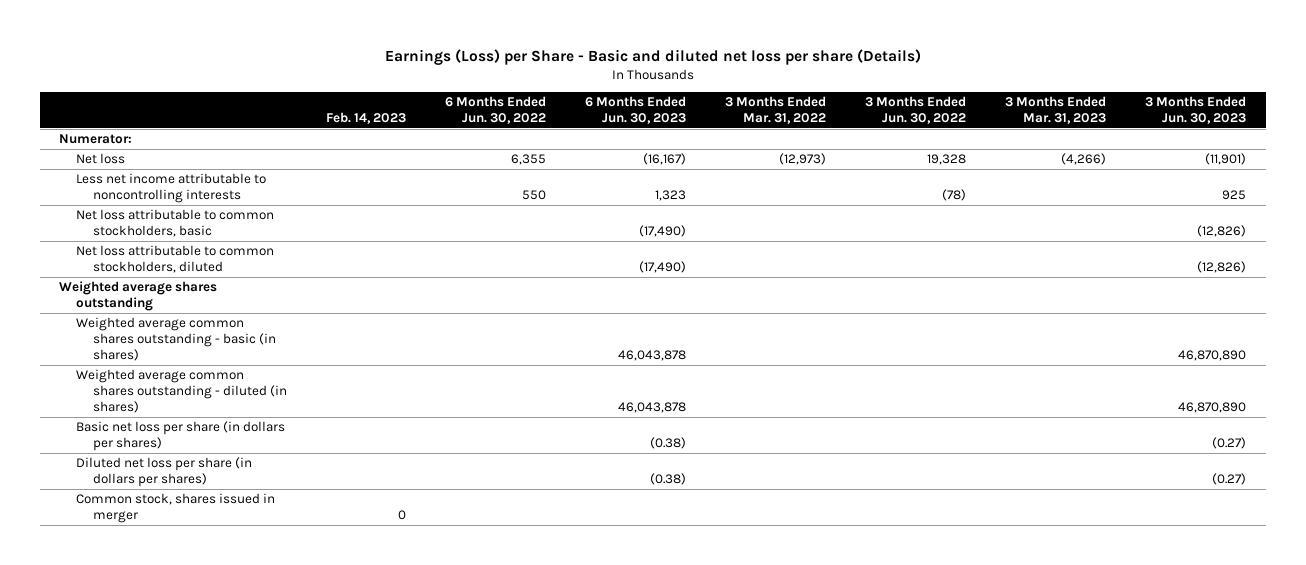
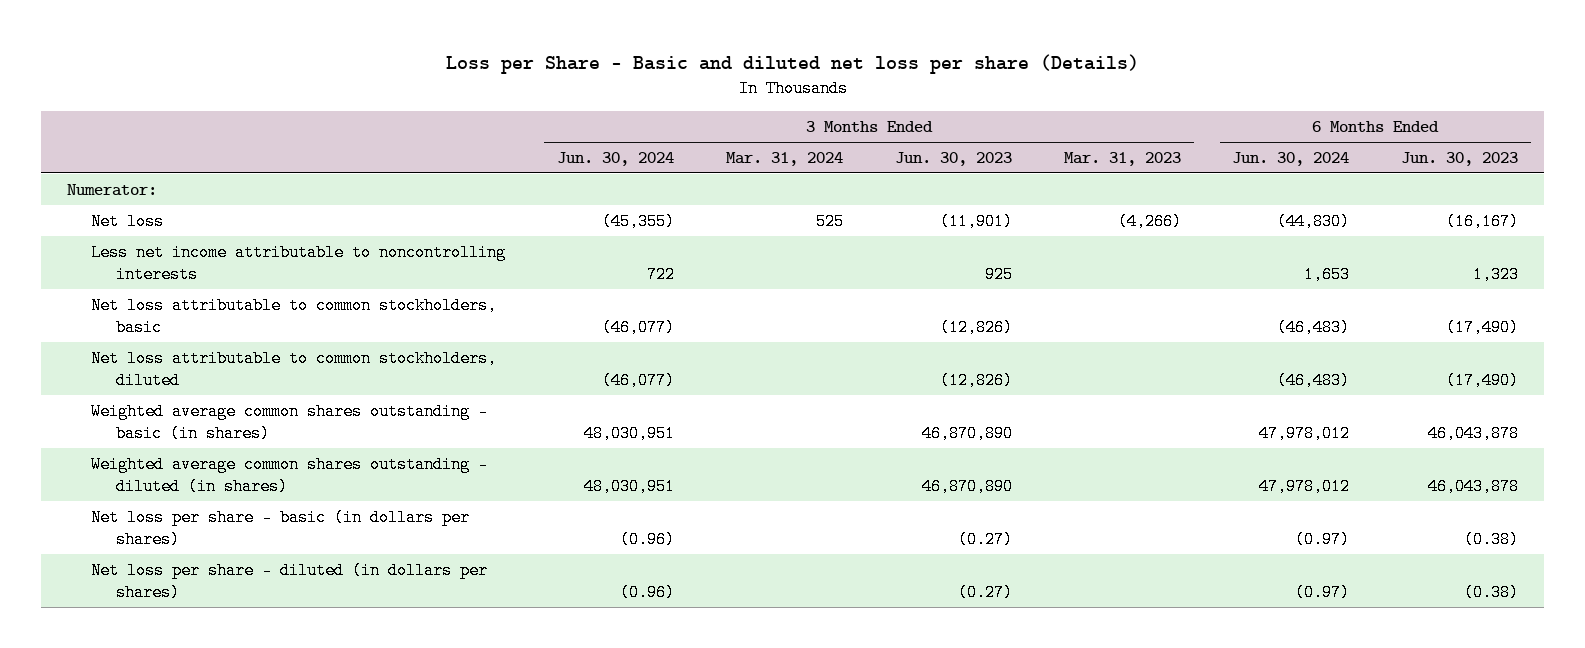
- Earnings (Loss) per Share - Basic and diluted net loss per share (Details)
+ Loss per Share - Basic and diluted net loss per share (Details)
- | Feb. 14, 2023 | 6 Months Ended Jun. 30, 2022 | 6 Months Ended Jun. 30, 2023 | 3 Months Ended Mar. 31, 2022 | 3 Months Ended Jun. 30, 2022 | 3 Months Ended Mar. 31, 2023 | 3 Months Ended Jun. 30, 2023
+ | 3 Months Ended Jun. 30, 2024 | 3 Months Ended Mar. 31, 2024 | 3 Months Ended Jun. 30, 2023 | 3 Months Ended Mar. 31, 2023 | 6 Months Ended Jun. 30, 2024 | 6 Months Ended Jun. 30, 2023
- Weighted average shares outstanding
- Basic net loss per share (in dollars per shares) | | | (0.38) | | | | (0.27)
- Diluted net loss per share (in dollars per shares) | | | (0.38) | | | | (0.27)
- Common stock, shares issued in merger | 0 | | | | | |
+ Net loss per share - basic (in dollars per shares) | (0.96) | | (0.27) | | (0.97) | (0.38)
+ Net loss per share - diluted (in dollars per shares) | (0.96) | | (0.27) | | (0.97) | (0.38)

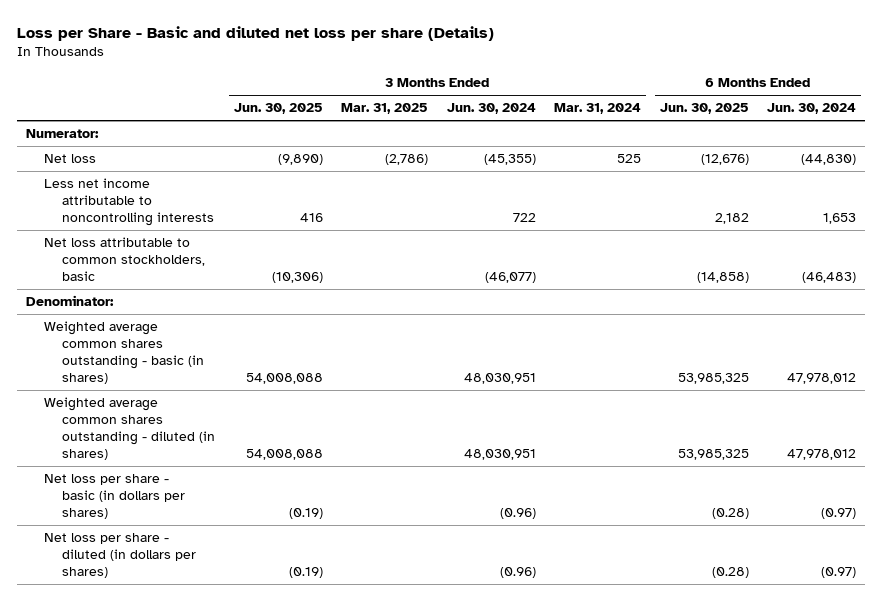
- | 3 Months Ended Jun. 30, 2024 | 3 Months Ended Mar. 31, 2024 | 3 Months Ended Jun. 30, 2023 | 3 Months Ended Mar. 31, 2023 | 6 Months Ended Jun. 30, 2024 | 6 Months Ended Jun. 30, 2023
+ | 3 Months Ended Jun. 30, 2025 | 3 Months Ended Mar. 31, 2025 | 3 Months Ended Jun. 30, 2024 | 3 Months Ended Mar. 31, 2024 | 6 Months Ended Jun. 30, 2025 | 6 Months Ended Jun. 30, 2024
- Net loss attributable to common stockholders, diluted | (46,077) | | (12,826) | | (46,483) | (17,490)
+ Denominator:

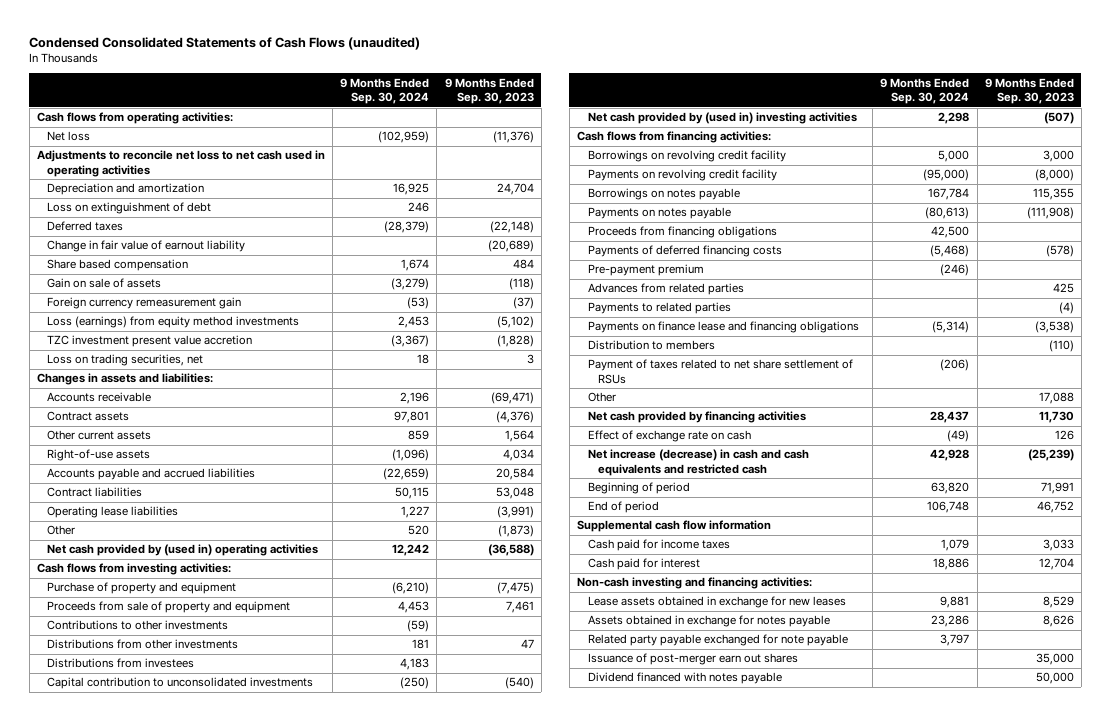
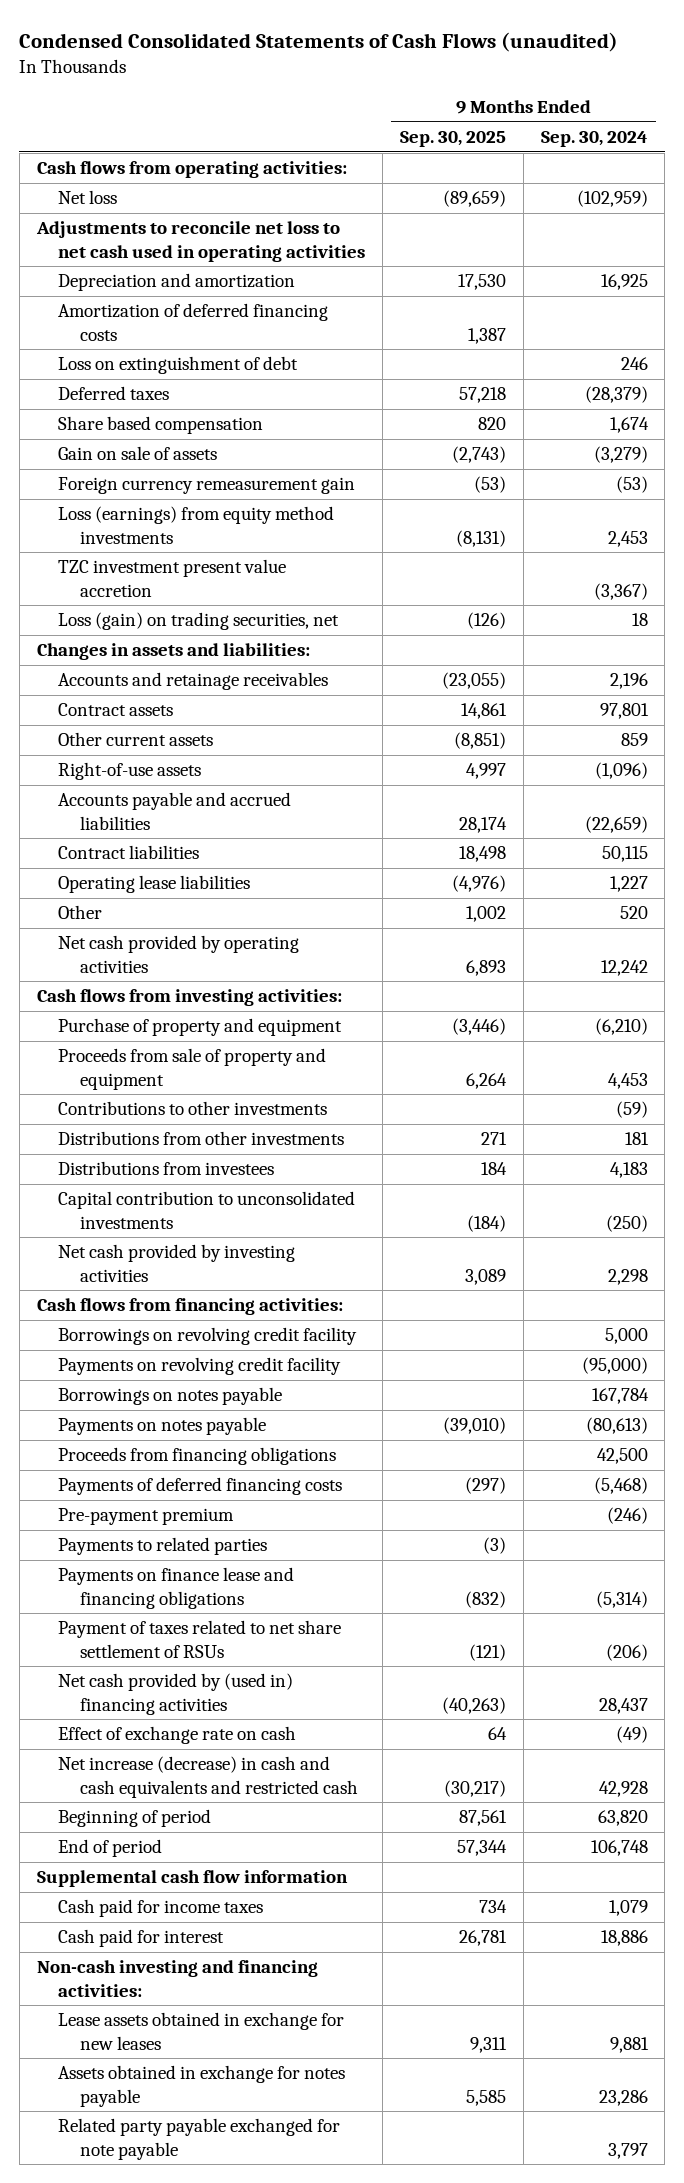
- | 9 Months Ended Sep. 30, 2024 | 9 Months Ended Sep. 30, 2023
+ | 9 Months Ended Sep. 30, 2025 | 9 Months Ended Sep. 30, 2024
+ Amortization of deferred financing costs | 1,387 |
- Change in fair value of earnout liability | | (20,689)
- Loss on trading securities, net | 18 | 3
+ Loss (gain) on trading securities, net | (126) | 18
- Accounts receivable | 2,196 | (69,471)
+ Accounts and retainage receivables | (23,055) | 2,196
- Net cash provided by (used in) operating activities | 12,242 | (36,588)
+ Net cash provided by operating activities | 6,893 | 12,242
- Net cash provided by (used in) investing activities | 2,298 | (507)
+ Net cash provided by investing activities | 3,089 | 2,298
- Advances from related parties | | 425
- Distribution to members | | (110)
- Other | | 17,088
- Net cash provided by financing activities | 28,437 | 11,730
+ Net cash provided by (used in) financing activities | (40,263) | 28,437
- Issuance of post-merger earn out shares | | 35,000
- Dividend financed with notes payable | | 50,000

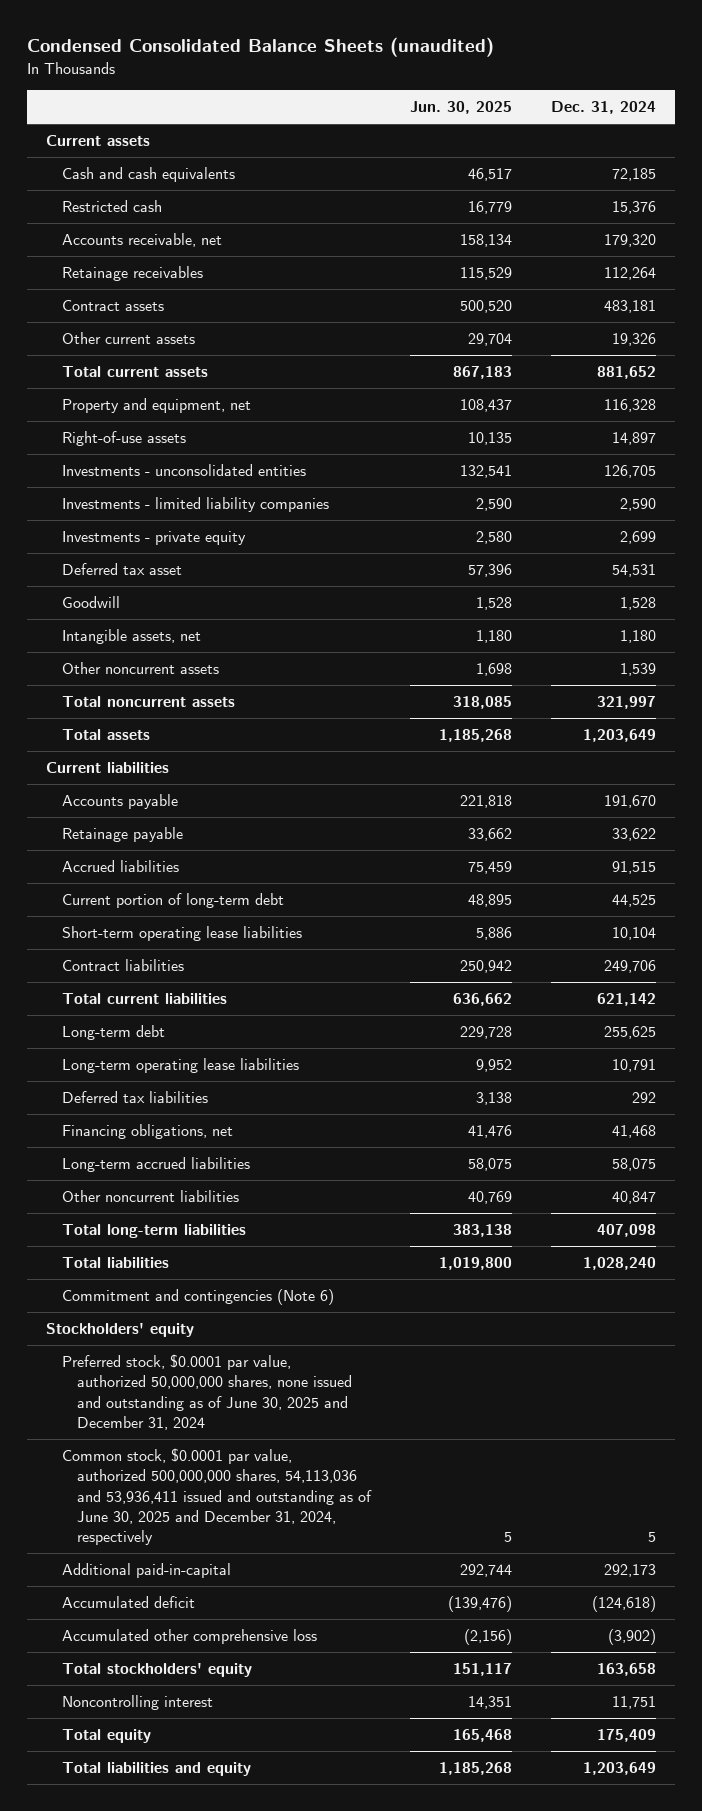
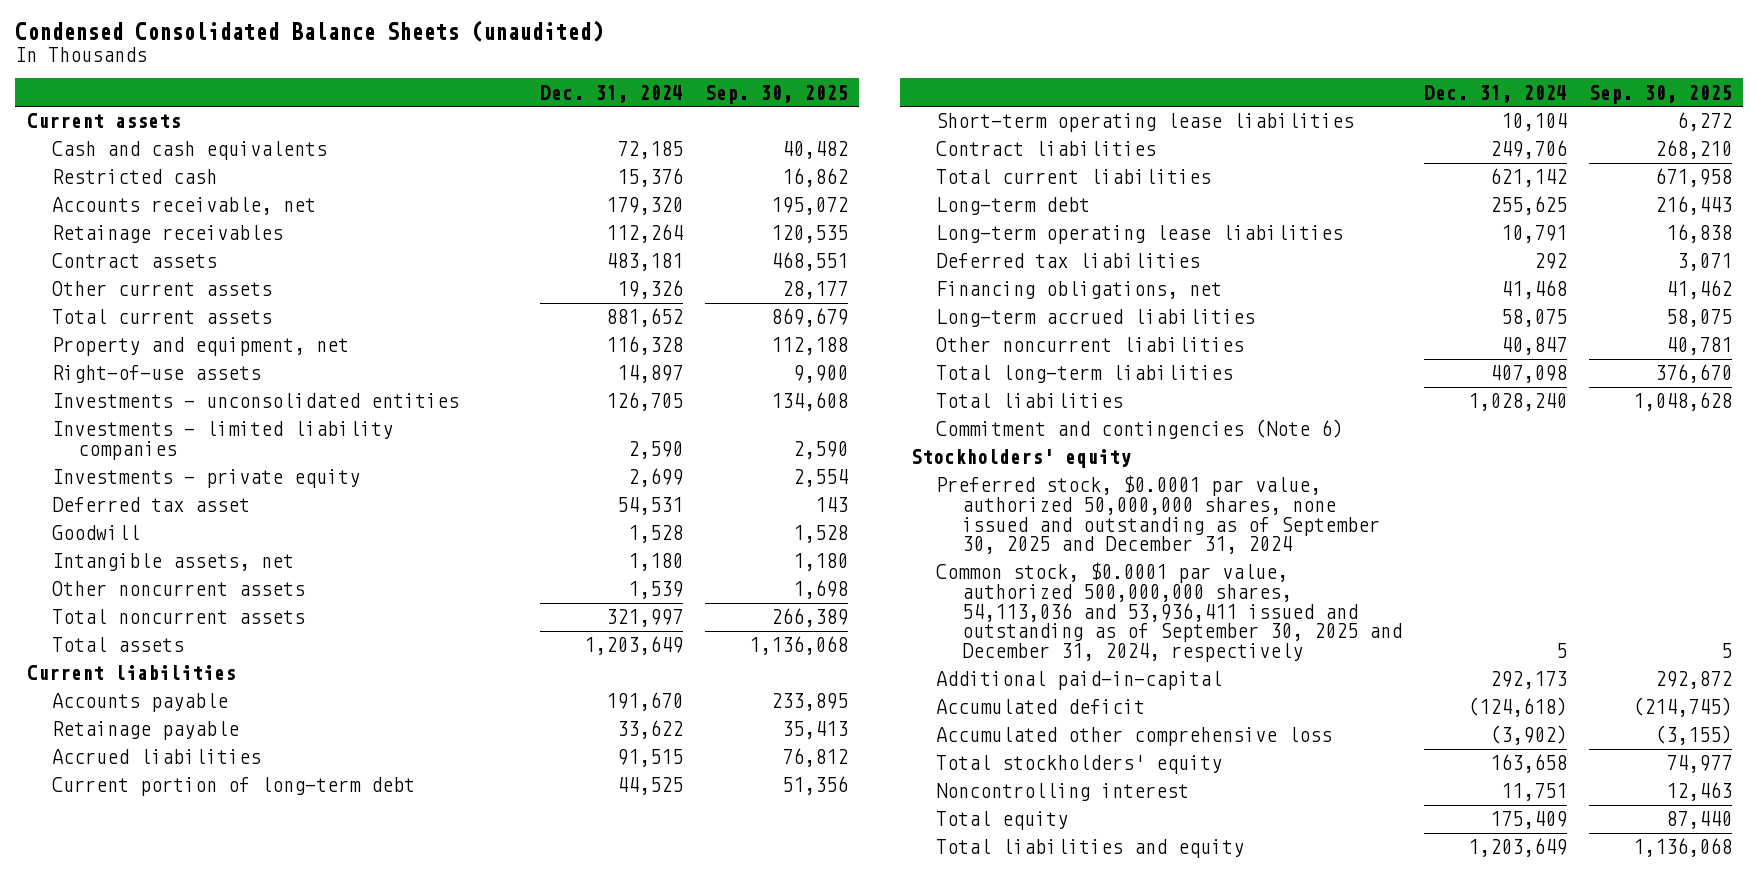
- | Jun. 30, 2025 | Dec. 31, 2024
+ | Dec. 31, 2024 | Sep. 30, 2025
- Preferred stock, $0.0001 par value, authorized 50,000,000 shares, none issued and outstanding as of June 30, 2025 and December 31, 2024
- Common stock, $0.0001 par value, authorized 500,000,000 shares, 54,113,036 and 53,936,411 issued and outstanding as of June 30, 2025 and December 31, 2024, respectively | 5 | 5
+ Preferred stock, $0.0001 par value, authorized 50,000,000 shares, none issued and outstanding as of September 30, 2025 and December 31, 2024
+ Common stock, $0.0001 par value, authorized 500,000,000 shares, 54,113,036 and 53,936,411 issued and outstanding as of September 30, 2025 and December 31, 2024, respectively | 5 | 5

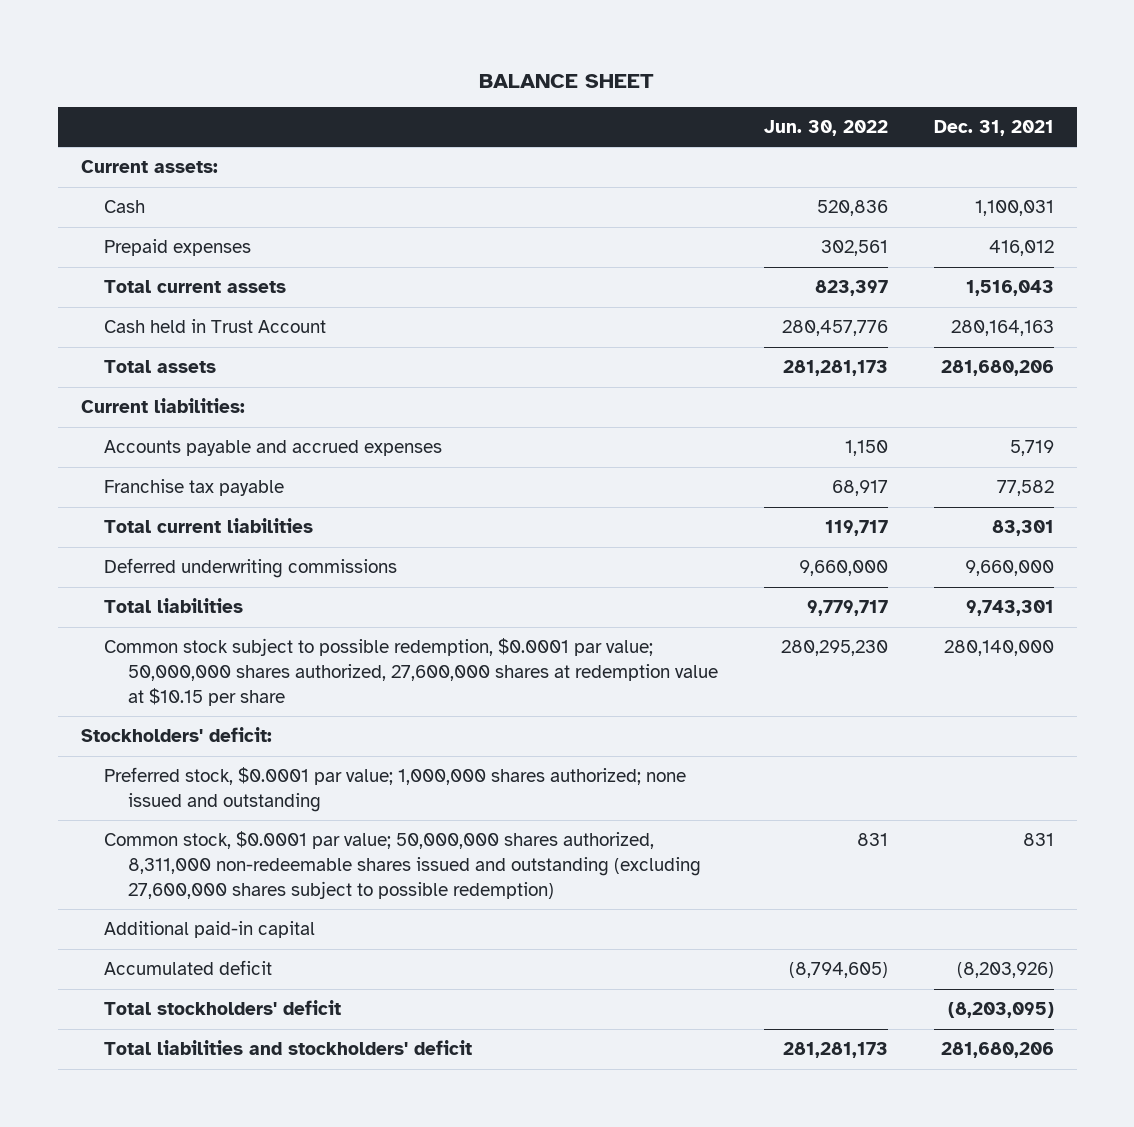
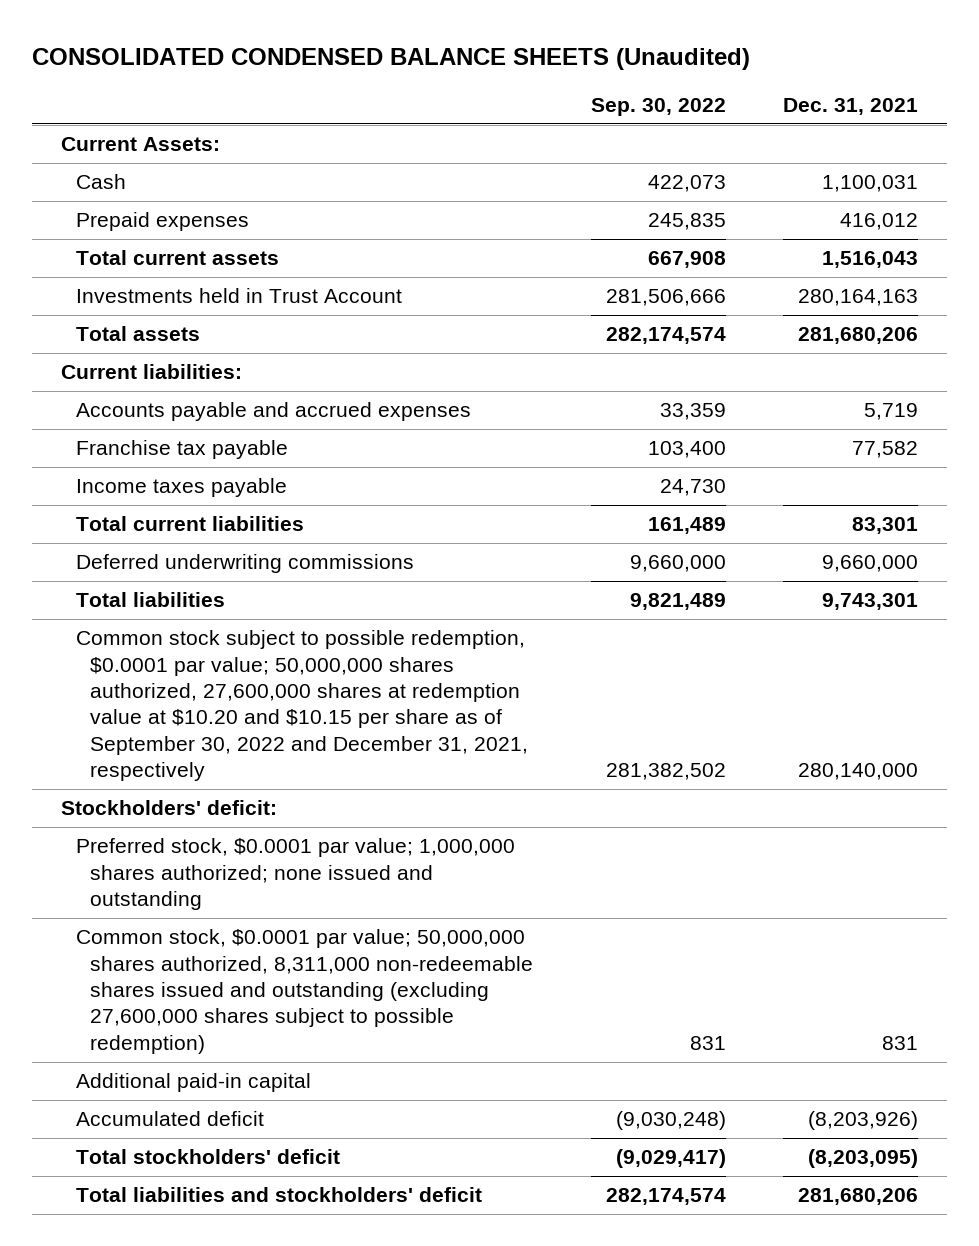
- BALANCE SHEET
+ CONSOLIDATED CONDENSED BALANCE SHEETS (Unaudited)
- | Jun. 30, 2022 | Dec. 31, 2021
+ | Sep. 30, 2022 | Dec. 31, 2021
- Current assets:
+ Current Assets:
- Cash held in Trust Account | 280,457,776 | 280,164,163
+ Investments held in Trust Account | 281,506,666 | 280,164,163
+ Income taxes payable | 24,730 |
- Common stock subject to possible redemption, $0.0001 par value; 50,000,000 shares authorized, 27,600,000 shares at redemption value at $10.15 per share | 280,295,230 | 280,140,000
+ Common stock subject to possible redemption, $0.0001 par value; 50,000,000 shares authorized, 27,600,000 shares at redemption value at $10.20 and $10.15 per share as of September 30, 2022 and December 31, 2021, respectively | 281,382,502 | 280,140,000

